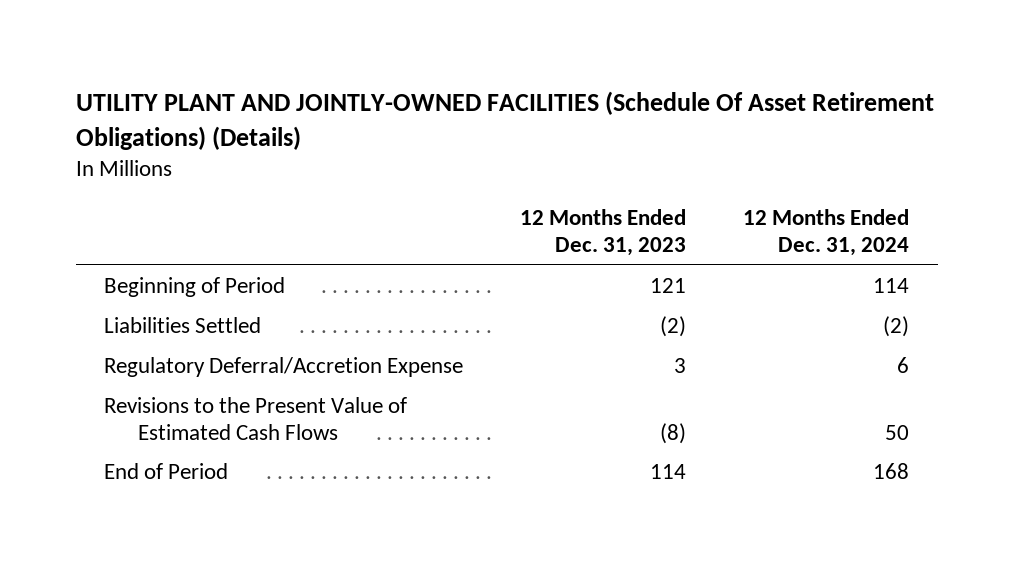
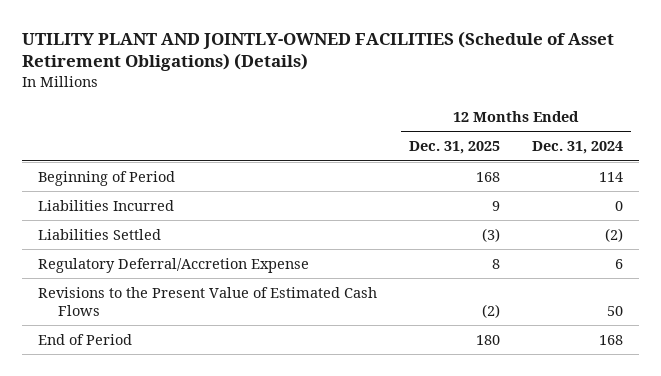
- UTILITY PLANT AND JOINTLY-OWNED FACILITIES (Schedule Of Asset Retirement Obligations) (Details)
+ UTILITY PLANT AND JOINTLY-OWNED FACILITIES (Schedule of Asset Retirement Obligations) (Details)
- | 12 Months Ended Dec. 31, 2023 | 12 Months Ended Dec. 31, 2024
+ | 12 Months Ended Dec. 31, 2025 | 12 Months Ended Dec. 31, 2024
+ Liabilities Incurred | 9 | 0

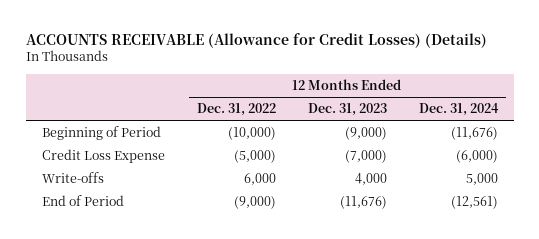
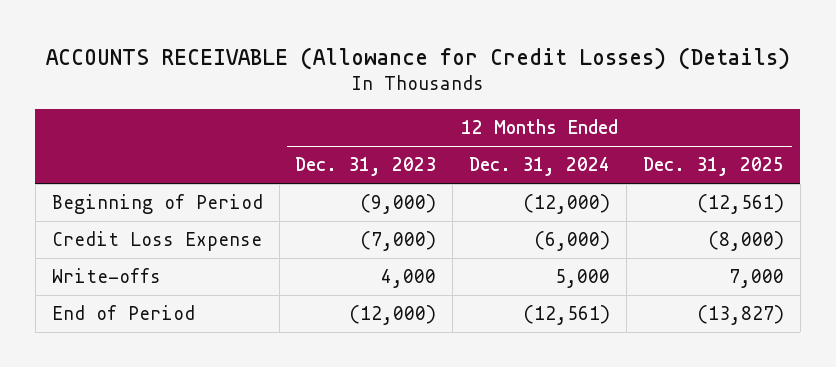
- | 12 Months Ended Dec. 31, 2022 | 12 Months Ended Dec. 31, 2023 | 12 Months Ended Dec. 31, 2024
+ | 12 Months Ended Dec. 31, 2023 | 12 Months Ended Dec. 31, 2024 | 12 Months Ended Dec. 31, 2025
- Beginning of Period | (10,000) | (9,000) | (11,676)
+ Beginning of Period | (9,000) | (12,000) | (12,561)
- End of Period | (9,000) | (11,676) | (12,561)
+ End of Period | (12,000) | (12,561) | (13,827)

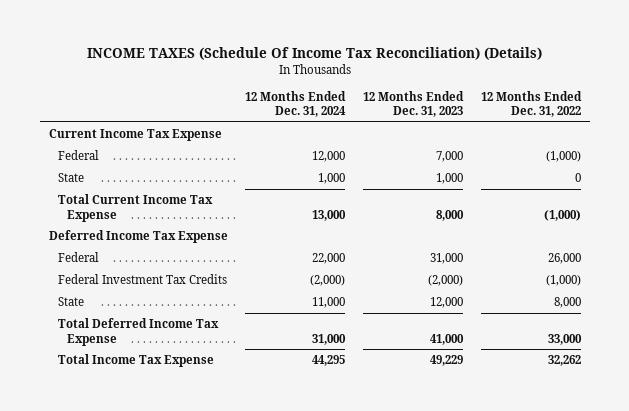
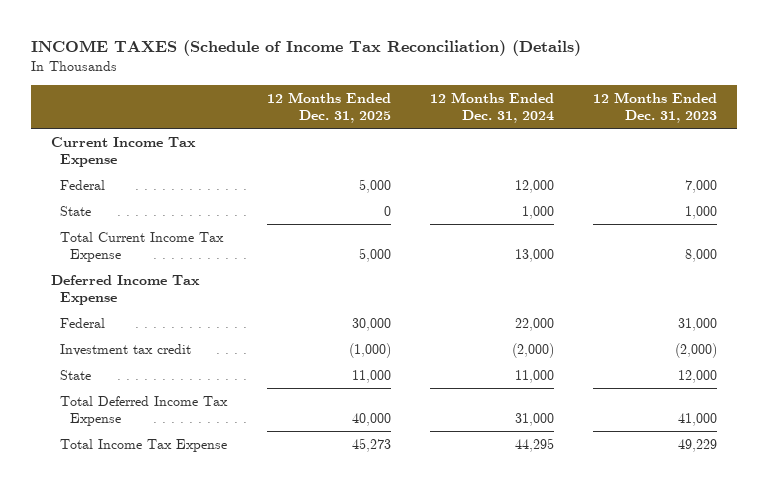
- INCOME TAXES (Schedule Of Income Tax Reconciliation) (Details)
+ INCOME TAXES (Schedule of Income Tax Reconciliation) (Details)
- | 12 Months Ended Dec. 31, 2024 | 12 Months Ended Dec. 31, 2023 | 12 Months Ended Dec. 31, 2022
+ | 12 Months Ended Dec. 31, 2025 | 12 Months Ended Dec. 31, 2024 | 12 Months Ended Dec. 31, 2023
- Federal Investment Tax Credits | (2,000) | (2,000) | (1,000)
+ Investment tax credit | (1,000) | (2,000) | (2,000)

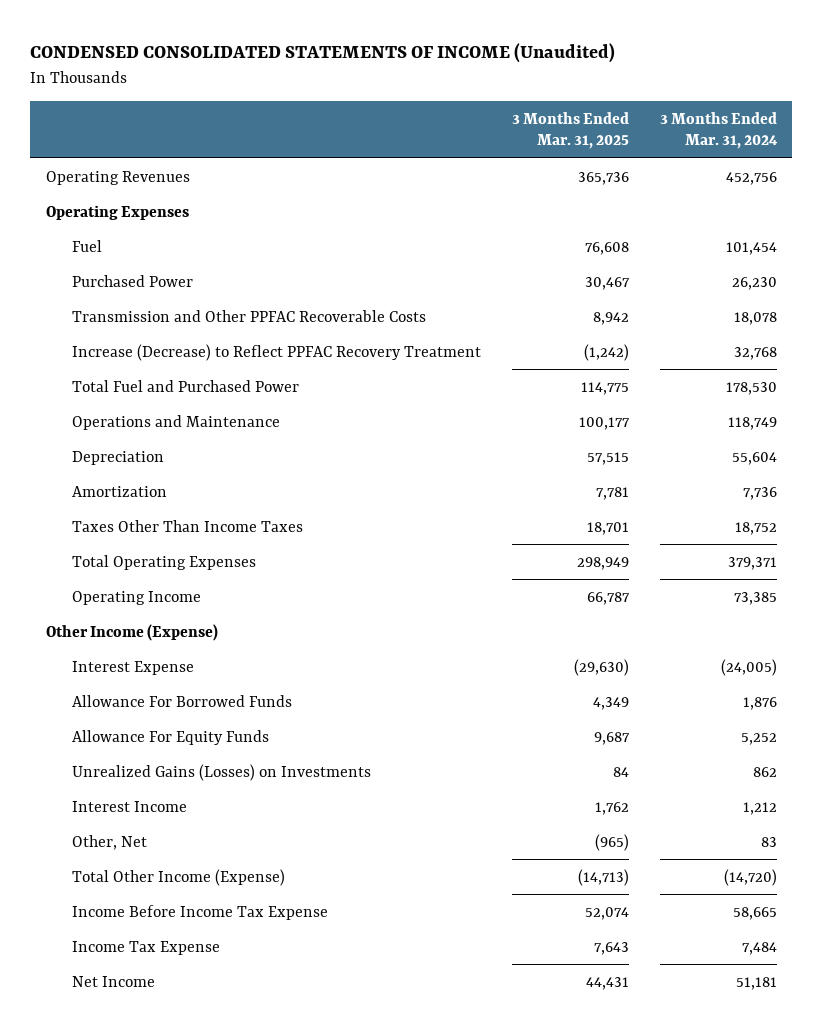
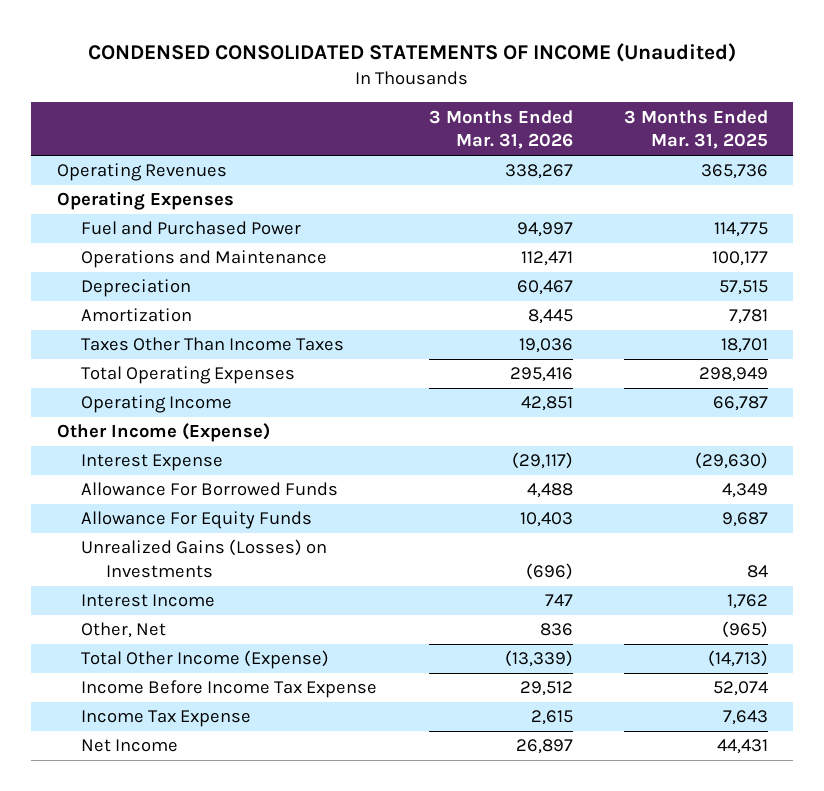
- | 3 Months Ended Mar. 31, 2025 | 3 Months Ended Mar. 31, 2024
+ | 3 Months Ended Mar. 31, 2026 | 3 Months Ended Mar. 31, 2025
- Fuel | 76,608 | 101,454
- Purchased Power | 30,467 | 26,230
- Transmission and Other PPFAC Recoverable Costs | 8,942 | 18,078
- Increase (Decrease) to Reflect PPFAC Recovery Treatment | (1,242) | 32,768
- Total Fuel and Purchased Power | 114,775 | 178,530
+ Fuel and Purchased Power | 94,997 | 114,775

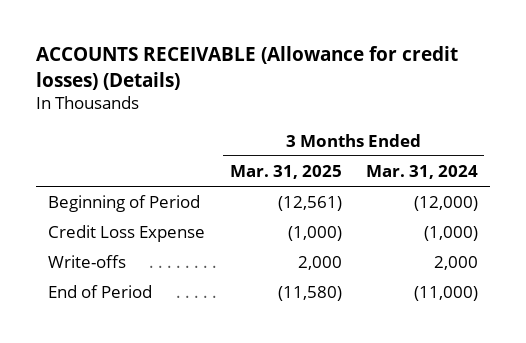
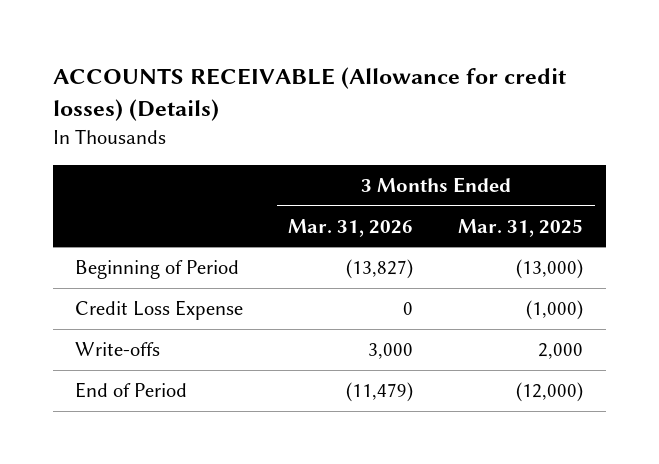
- | 3 Months Ended Mar. 31, 2025 | 3 Months Ended Mar. 31, 2024
+ | 3 Months Ended Mar. 31, 2026 | 3 Months Ended Mar. 31, 2025
- Beginning of Period | (12,561) | (12,000)
+ Beginning of Period | (13,827) | (13,000)
- End of Period | (11,580) | (11,000)
+ End of Period | (11,479) | (12,000)

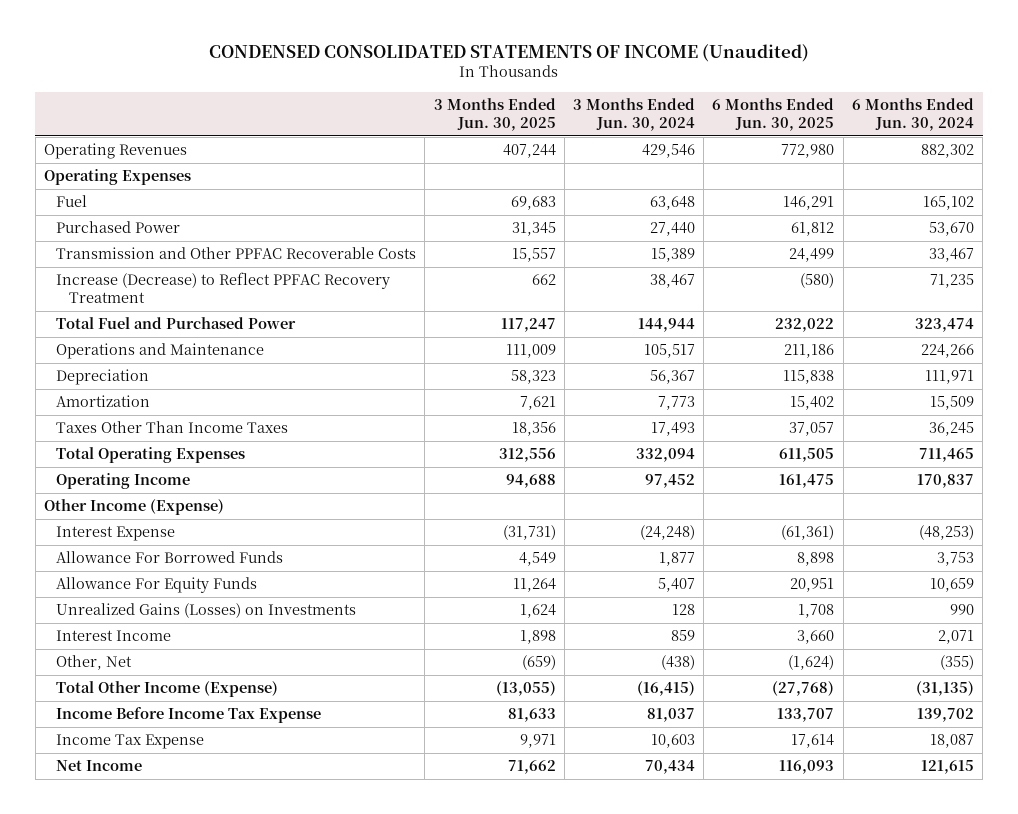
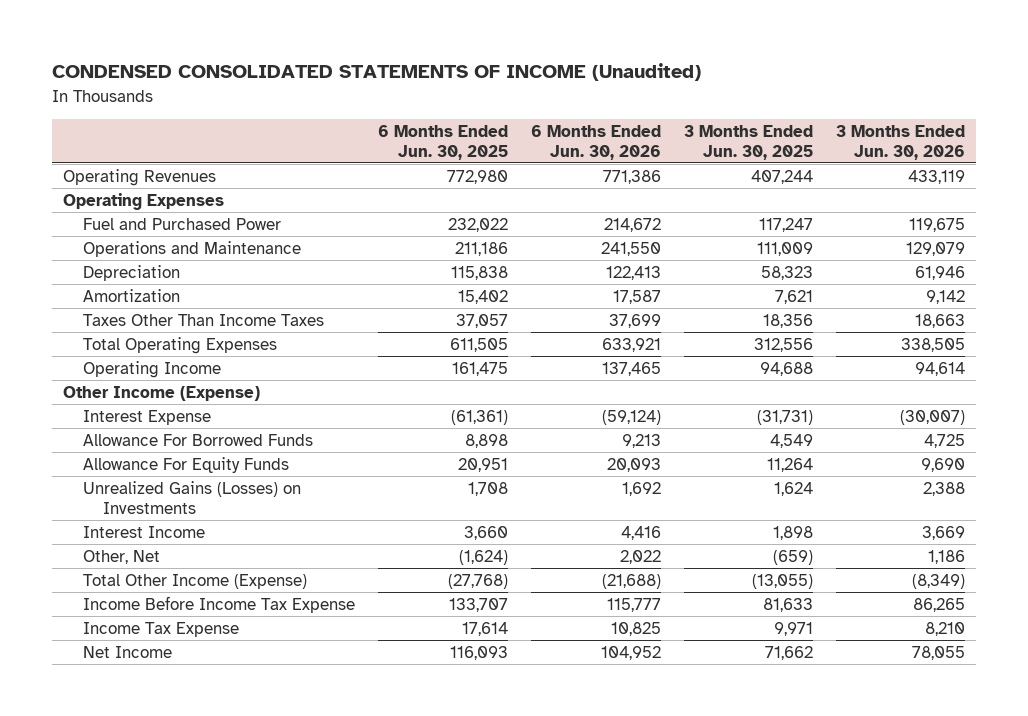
- | 3 Months Ended Jun. 30, 2025 | 3 Months Ended Jun. 30, 2024 | 6 Months Ended Jun. 30, 2025 | 6 Months Ended Jun. 30, 2024
+ | 6 Months Ended Jun. 30, 2025 | 6 Months Ended Jun. 30, 2026 | 3 Months Ended Jun. 30, 2025 | 3 Months Ended Jun. 30, 2026
- Fuel | 69,683 | 63,648 | 146,291 | 165,102
- Purchased Power | 31,345 | 27,440 | 61,812 | 53,670
- Transmission and Other PPFAC Recoverable Costs | 15,557 | 15,389 | 24,499 | 33,467
- Increase (Decrease) to Reflect PPFAC Recovery Treatment | 662 | 38,467 | (580) | 71,235
- Total Fuel and Purchased Power | 117,247 | 144,944 | 232,022 | 323,474
+ Fuel and Purchased Power | 232,022 | 214,672 | 117,247 | 119,675

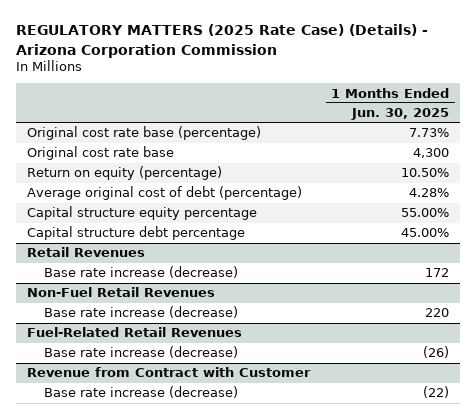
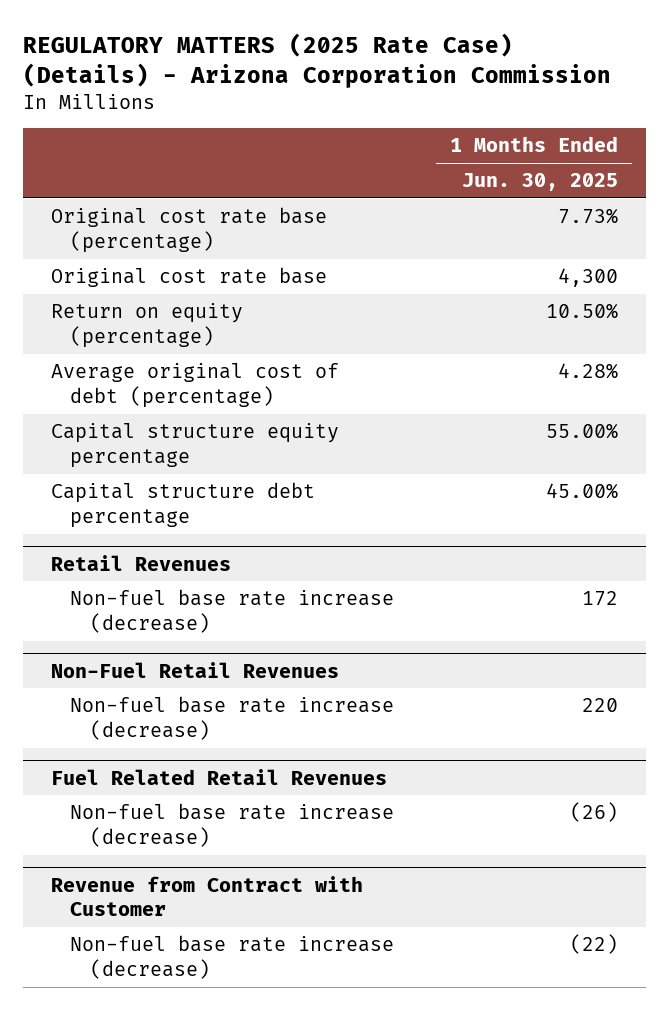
@ Retail Revenues
- Base rate increase (decrease) | 172
+ Non-fuel base rate increase (decrease) | 172
@ Non-Fuel Retail Revenues
- Base rate increase (decrease) | 220
- Fuel-Related Retail Revenues
- Base rate increase (decrease) | (26)
@ Non-Fuel Retail Revenues
+ Non-fuel base rate increase (decrease) | 220
+ Fuel Related Retail Revenues
+ Non-fuel base rate increase (decrease) | (26)
@ Revenue from Contract with Customer
- Base rate increase (decrease) | (22)
+ Non-fuel base rate increase (decrease) | (22)

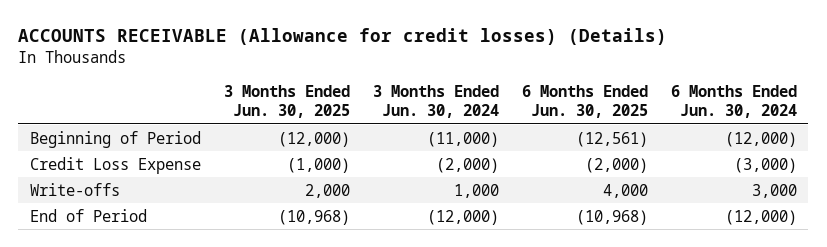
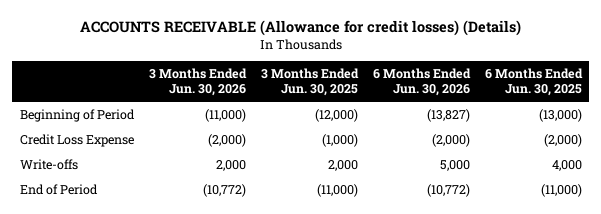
- | 3 Months Ended Jun. 30, 2025 | 3 Months Ended Jun. 30, 2024 | 6 Months Ended Jun. 30, 2025 | 6 Months Ended Jun. 30, 2024
+ | 3 Months Ended Jun. 30, 2026 | 3 Months Ended Jun. 30, 2025 | 6 Months Ended Jun. 30, 2026 | 6 Months Ended Jun. 30, 2025
- Beginning of Period | (12,000) | (11,000) | (12,561) | (12,000)
+ Beginning of Period | (11,000) | (12,000) | (13,827) | (13,000)
- End of Period | (10,968) | (12,000) | (10,968) | (12,000)
+ End of Period | (10,772) | (11,000) | (10,772) | (11,000)

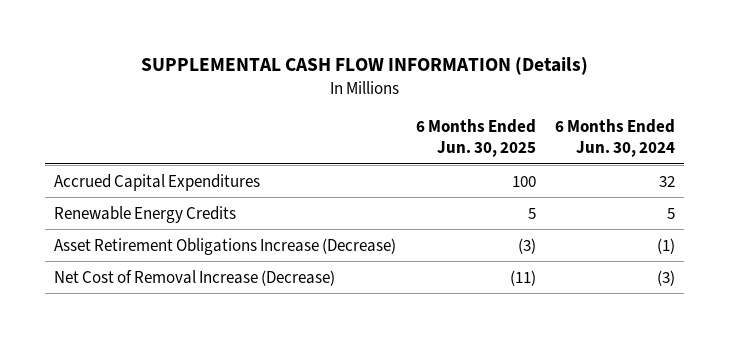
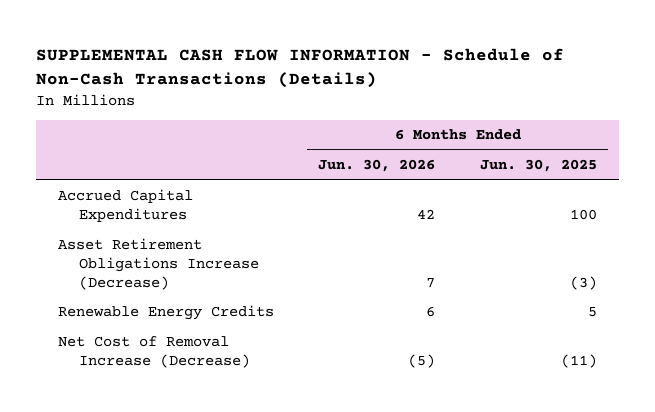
- SUPPLEMENTAL CASH FLOW INFORMATION (Details)
+ SUPPLEMENTAL CASH FLOW INFORMATION - Schedule of Non-Cash Transactions (Details)
- | 6 Months Ended Jun. 30, 2025 | 6 Months Ended Jun. 30, 2024
+ | 6 Months Ended Jun. 30, 2026 | 6 Months Ended Jun. 30, 2025
moved down: Renewable Energy Credits | 6 | 5

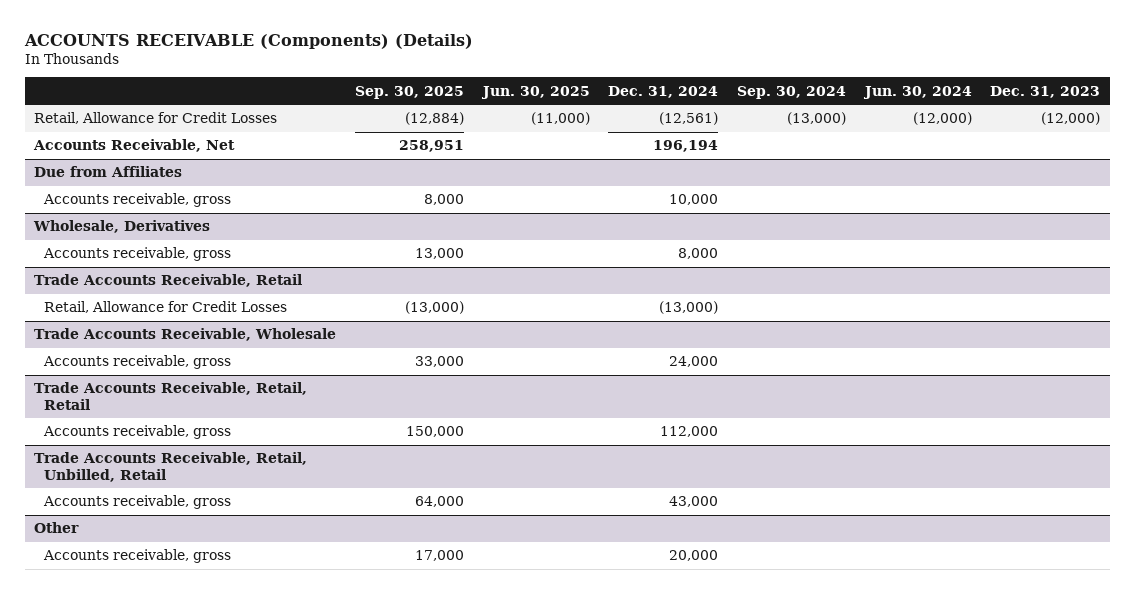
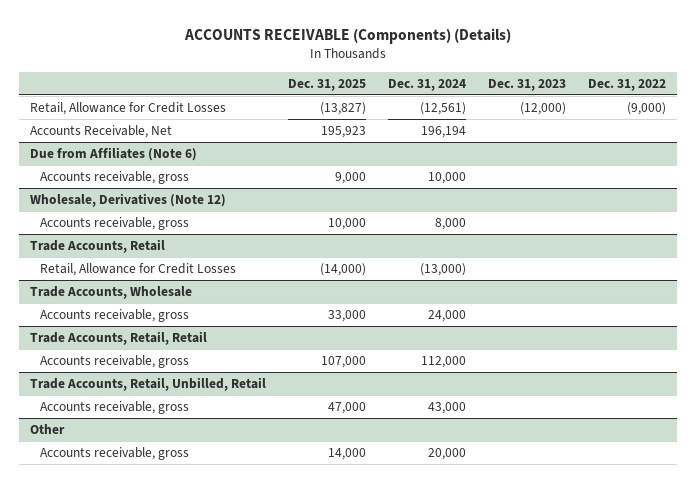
- | Sep. 30, 2025 | Jun. 30, 2025 | Dec. 31, 2024 | Sep. 30, 2024 | Jun. 30, 2024 | Dec. 31, 2023
+ | Dec. 31, 2025 | Dec. 31, 2024 | Dec. 31, 2023 | Dec. 31, 2022
- Due from Affiliates
+ Due from Affiliates (Note 6)
- Wholesale, Derivatives
+ Wholesale, Derivatives (Note 12)
- Trade Accounts Receivable, Retail
+ Trade Accounts, Retail
- Trade Accounts Receivable, Wholesale
+ Trade Accounts, Wholesale
- Trade Accounts Receivable, Retail, Retail
+ Trade Accounts, Retail, Retail
- Trade Accounts Receivable, Retail, Unbilled, Retail
+ Trade Accounts, Retail, Unbilled, Retail

